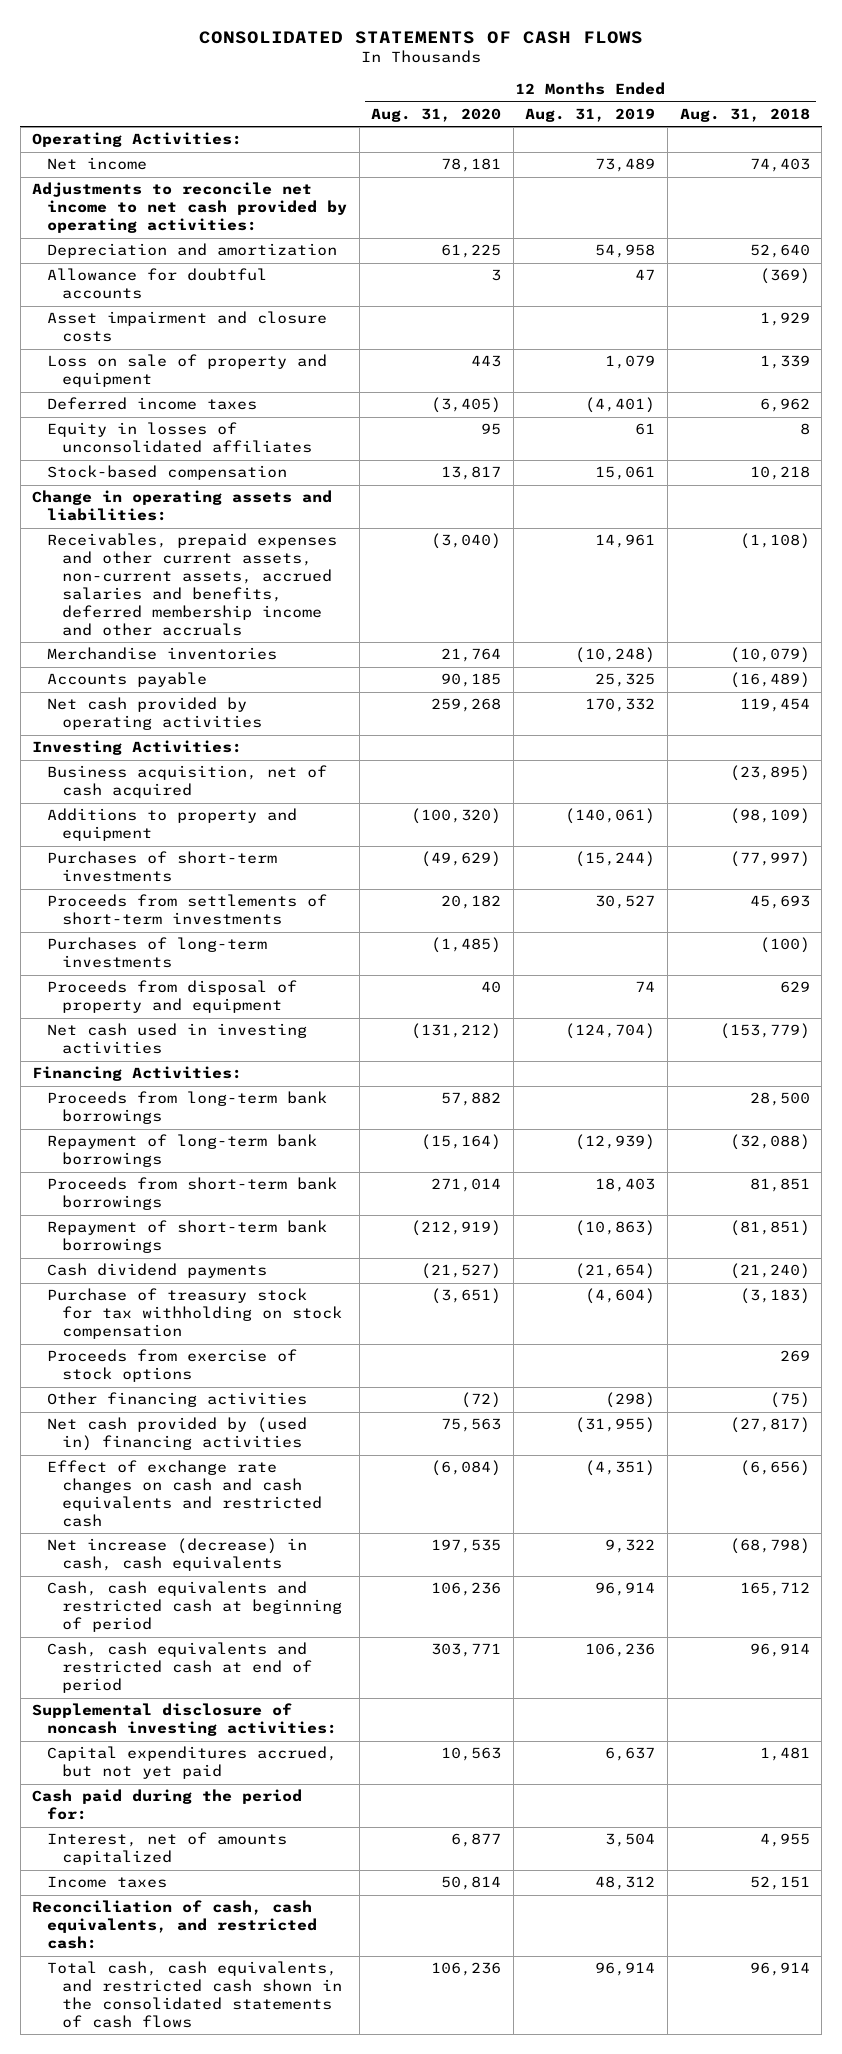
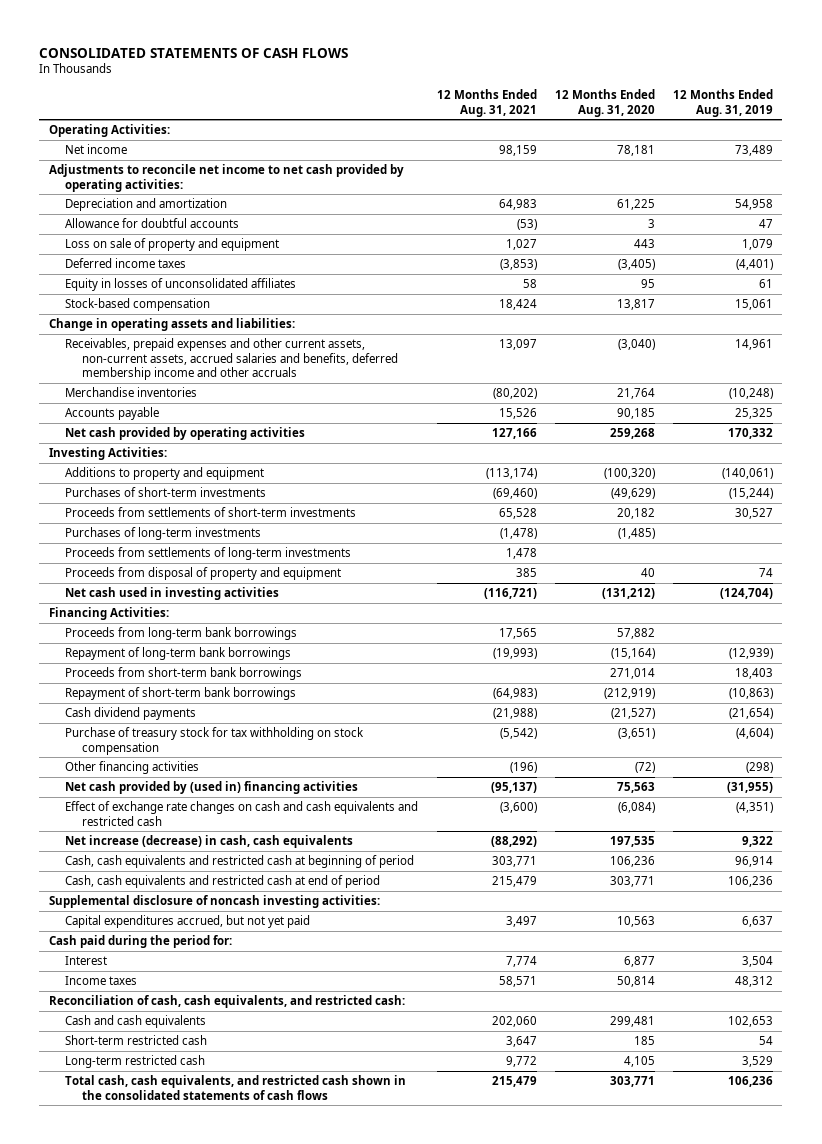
- | 12 Months Ended Aug. 31, 2020 | 12 Months Ended Aug. 31, 2019 | 12 Months Ended Aug. 31, 2018
+ | 12 Months Ended Aug. 31, 2021 | 12 Months Ended Aug. 31, 2020 | 12 Months Ended Aug. 31, 2019
- Asset impairment and closure costs | | | 1,929
- Business acquisition, net of cash acquired | | | (23,895)
+ Proceeds from settlements of long-term investments | 1,478 | |
- Proceeds from exercise of stock options | | | 269
- Interest, net of amounts capitalized | 6,877 | 3,504 | 4,955
+ Interest | 7,774 | 6,877 | 3,504
- Total cash, cash equivalents, and restricted cash shown in the consolidated statements of cash flows | 106,236 | 96,914 | 96,914
+ Cash and cash equivalents | 202,060 | 299,481 | 102,653
+ Short-term restricted cash | 3,647 | 185 | 54
+ Long-term restricted cash | 9,772 | 4,105 | 3,529
+ Total cash, cash equivalents, and restricted cash shown in the consolidated statements of cash flows | 215,479 | 303,771 | 106,236

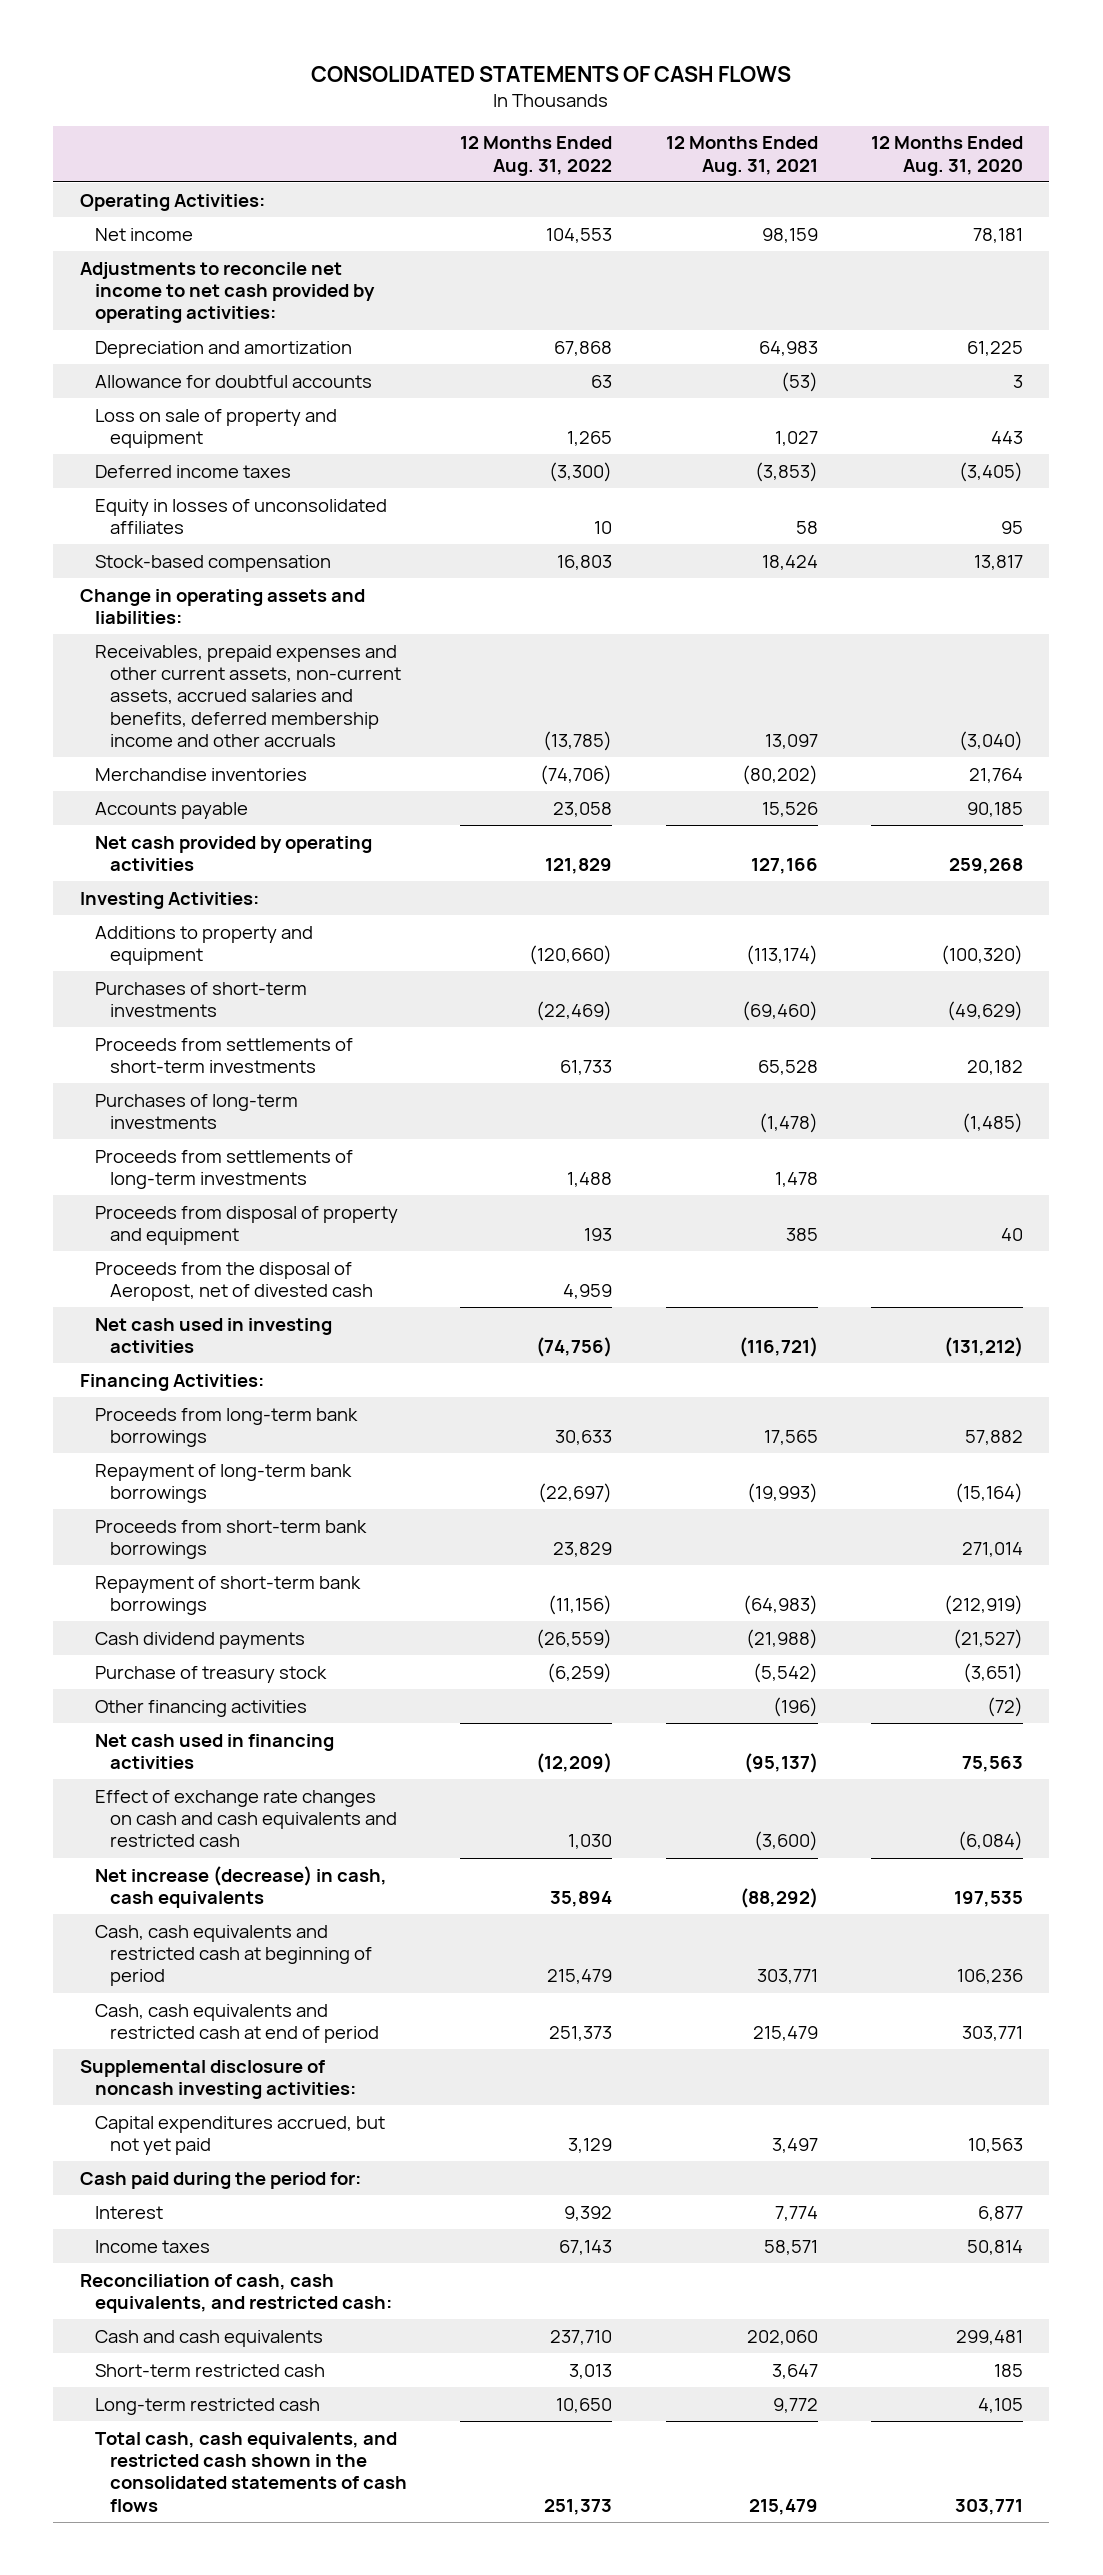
- | 12 Months Ended Aug. 31, 2021 | 12 Months Ended Aug. 31, 2020 | 12 Months Ended Aug. 31, 2019
+ | 12 Months Ended Aug. 31, 2022 | 12 Months Ended Aug. 31, 2021 | 12 Months Ended Aug. 31, 2020
+ Proceeds from the disposal of Aeropost, net of divested cash | 4,959 | |
- Purchase of treasury stock for tax withholding on stock compensation | (5,542) | (3,651) | (4,604)
+ Purchase of treasury stock | (6,259) | (5,542) | (3,651)
- Net cash provided by (used in) financing activities | (95,137) | 75,563 | (31,955)
+ Net cash used in financing activities | (12,209) | (95,137) | 75,563

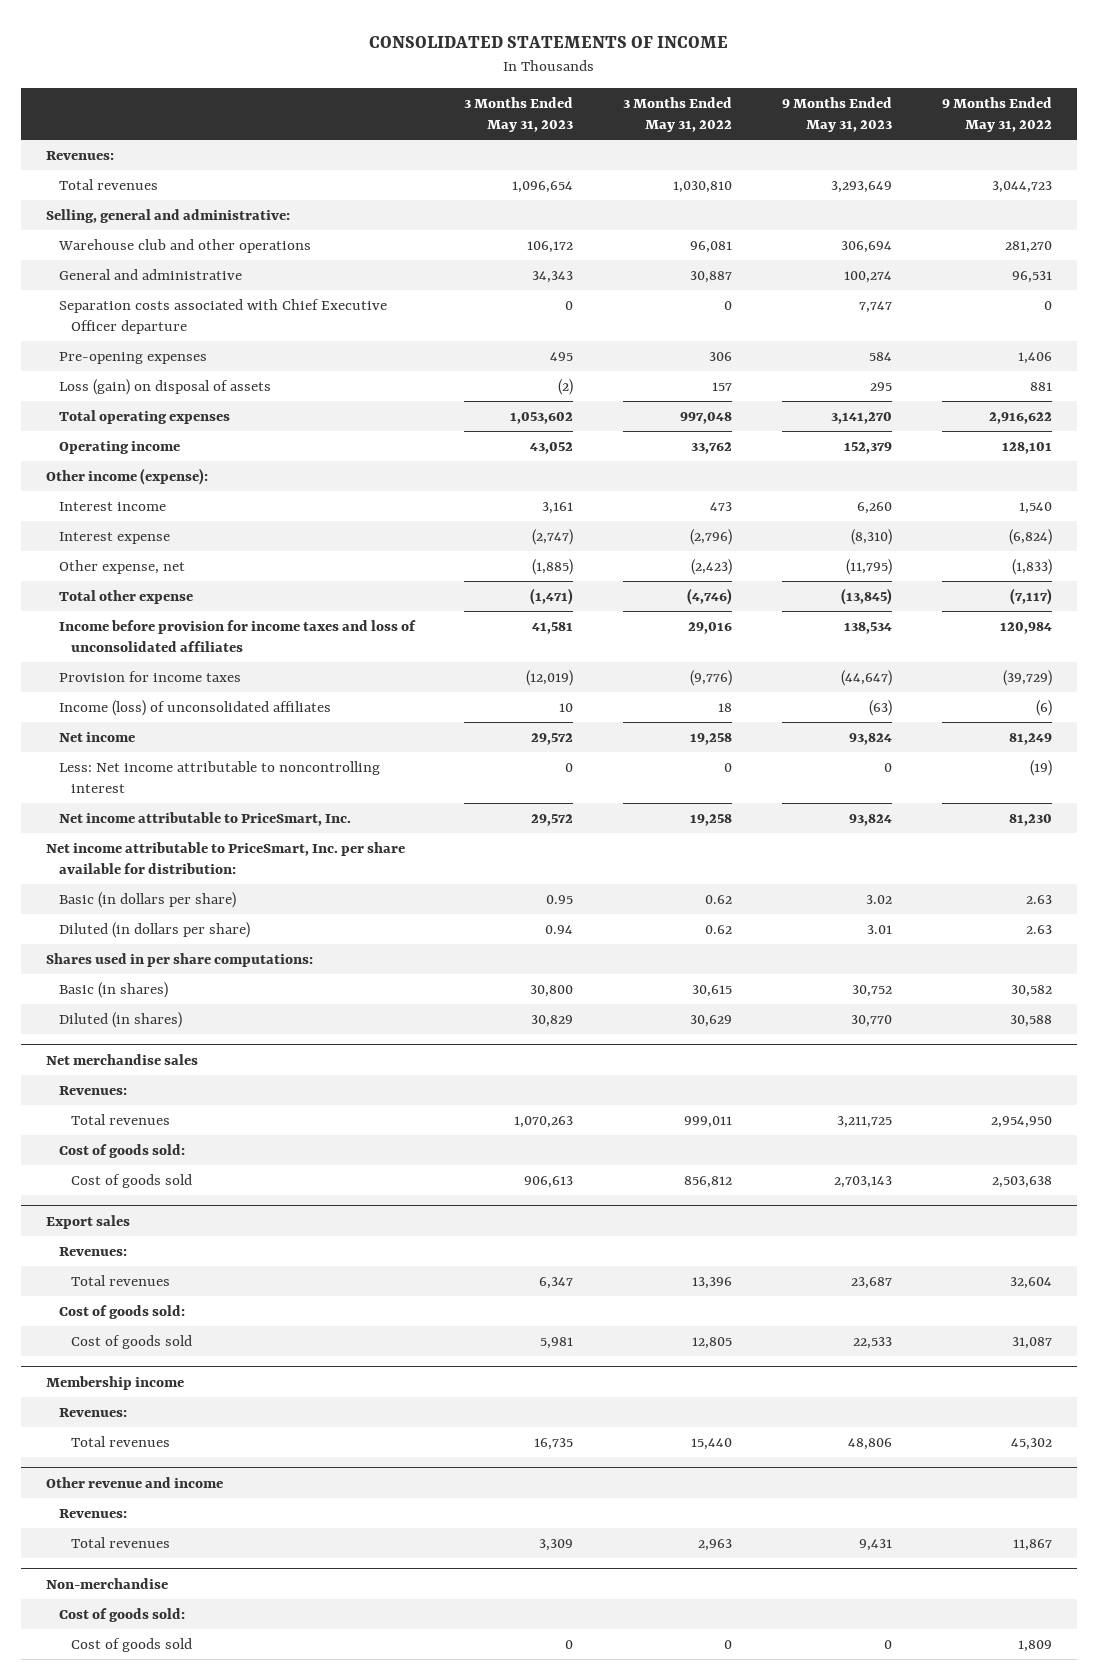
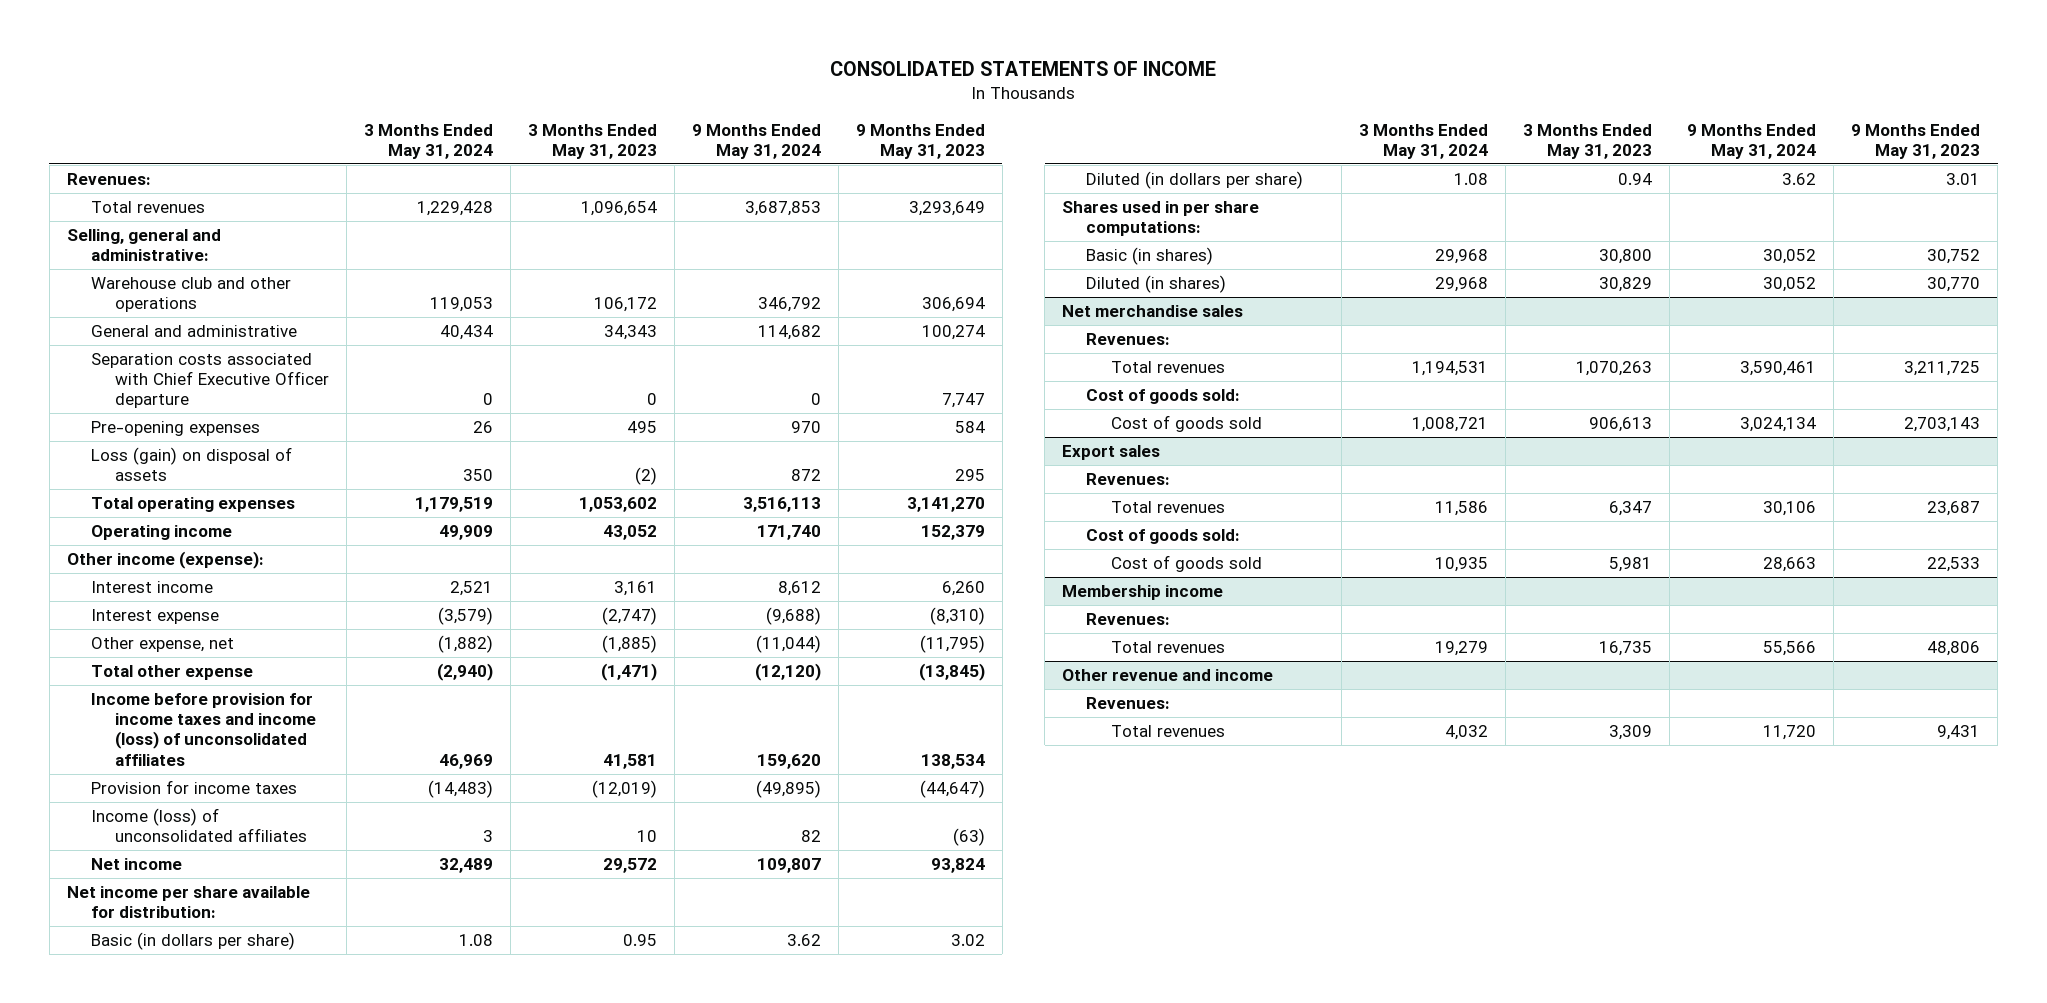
- | 3 Months Ended May 31, 2023 | 3 Months Ended May 31, 2022 | 9 Months Ended May 31, 2023 | 9 Months Ended May 31, 2022
+ | 3 Months Ended May 31, 2024 | 3 Months Ended May 31, 2023 | 9 Months Ended May 31, 2024 | 9 Months Ended May 31, 2023
- Income before provision for income taxes and loss of unconsolidated affiliates | 41,581 | 29,016 | 138,534 | 120,984
+ Income before provision for income taxes and income (loss) of unconsolidated affiliates | 46,969 | 41,581 | 159,620 | 138,534
- Less: Net income attributable to noncontrolling interest | 0 | 0 | 0 | (19)
- Net income attributable to PriceSmart, Inc. | 29,572 | 19,258 | 93,824 | 81,230
- Net income attributable to PriceSmart, Inc. per share available for distribution:
+ Net income per share available for distribution:
- Non-merchandise
- Cost of goods sold:
- Cost of goods sold | 0 | 0 | 0 | 1,809

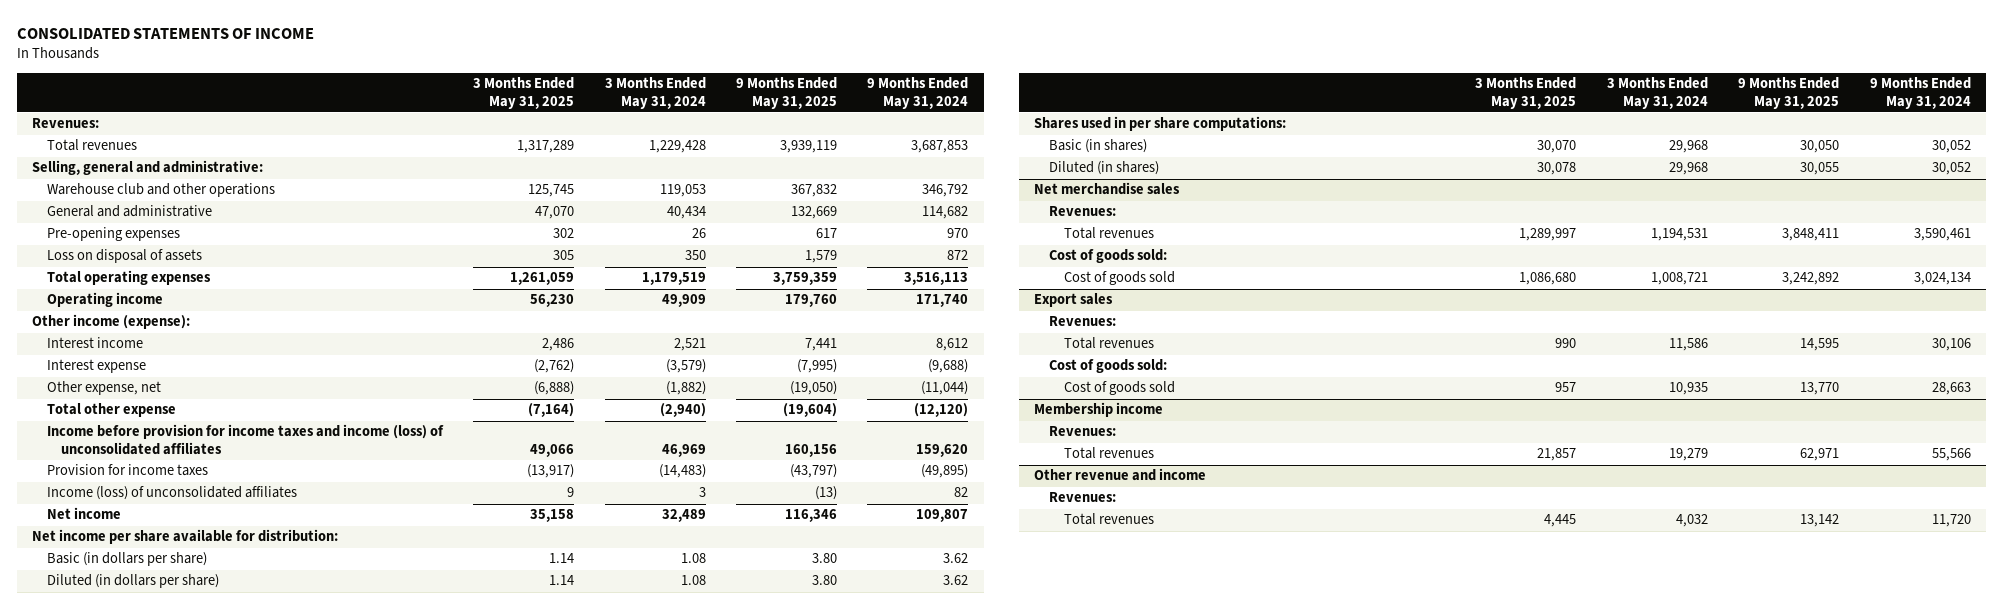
- | 3 Months Ended May 31, 2024 | 3 Months Ended May 31, 2023 | 9 Months Ended May 31, 2024 | 9 Months Ended May 31, 2023
+ | 3 Months Ended May 31, 2025 | 3 Months Ended May 31, 2024 | 9 Months Ended May 31, 2025 | 9 Months Ended May 31, 2024
- Separation costs associated with Chief Executive Officer departure | 0 | 0 | 0 | 7,747
- Loss (gain) on disposal of assets | 350 | (2) | 872 | 295
+ Loss on disposal of assets | 305 | 350 | 1,579 | 872

